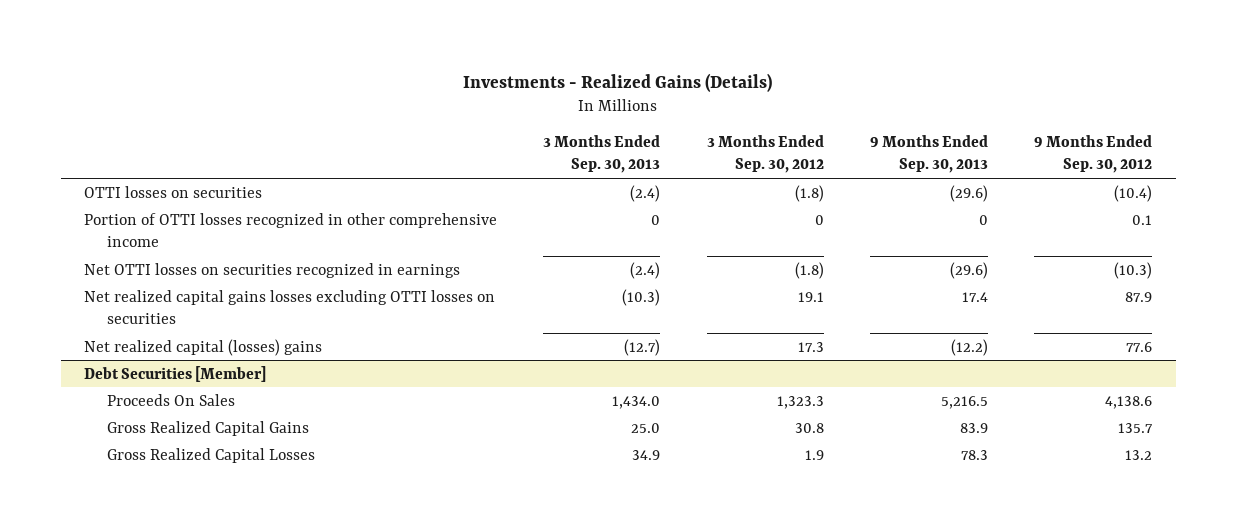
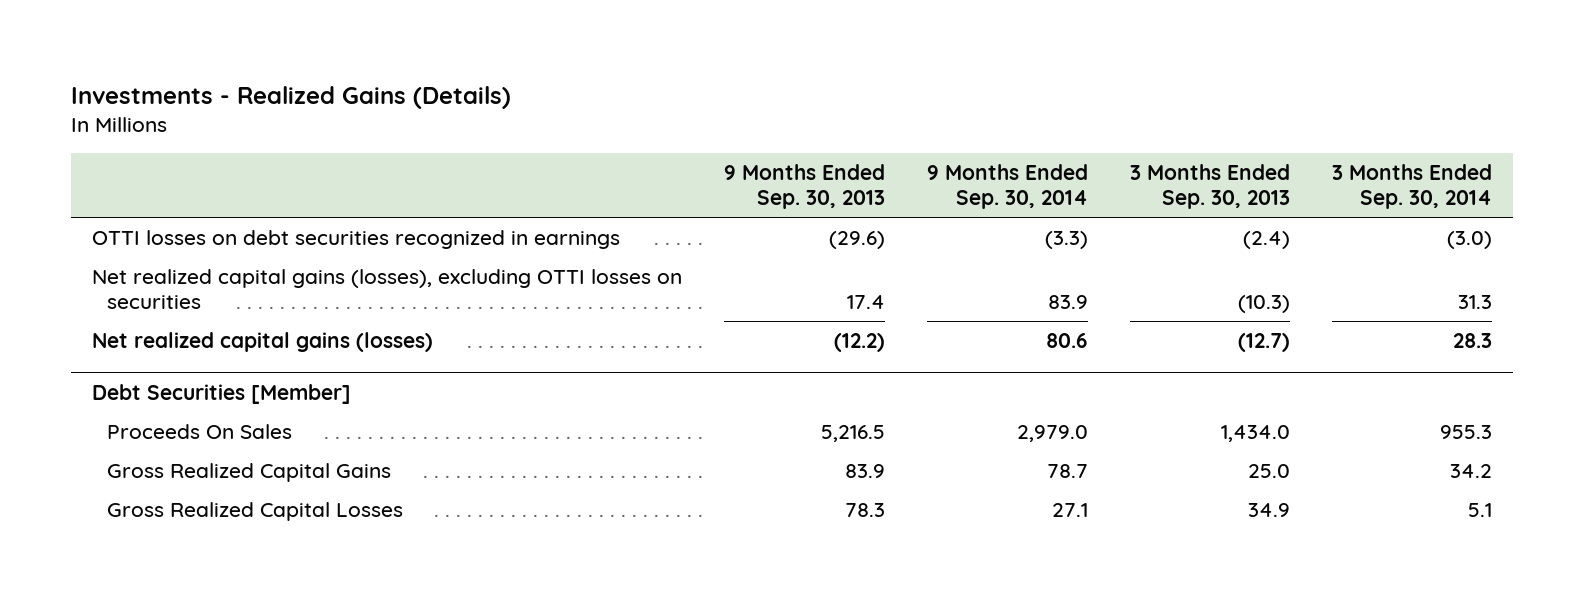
- | 3 Months Ended Sep. 30, 2013 | 3 Months Ended Sep. 30, 2012 | 9 Months Ended Sep. 30, 2013 | 9 Months Ended Sep. 30, 2012
+ | 9 Months Ended Sep. 30, 2013 | 9 Months Ended Sep. 30, 2014 | 3 Months Ended Sep. 30, 2013 | 3 Months Ended Sep. 30, 2014
- OTTI losses on securities | (2.4) | (1.8) | (29.6) | (10.4)
- Portion of OTTI losses recognized in other comprehensive income | 0 | 0 | 0 | 0.1
- Net OTTI losses on securities recognized in earnings | (2.4) | (1.8) | (29.6) | (10.3)
- Net realized capital gains losses excluding OTTI losses on securities | (10.3) | 19.1 | 17.4 | 87.9
- Net realized capital (losses) gains | (12.7) | 17.3 | (12.2) | 77.6
+ OTTI losses on debt securities recognized in earnings | (29.6) | (3.3) | (2.4) | (3.0)
+ Net realized capital gains (losses), excluding OTTI losses on securities | 17.4 | 83.9 | (10.3) | 31.3
+ Net realized capital gains (losses) | (12.2) | 80.6 | (12.7) | 28.3

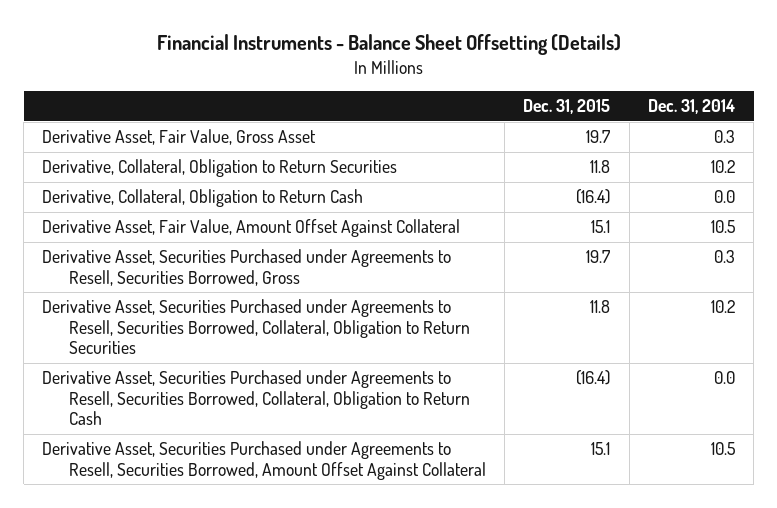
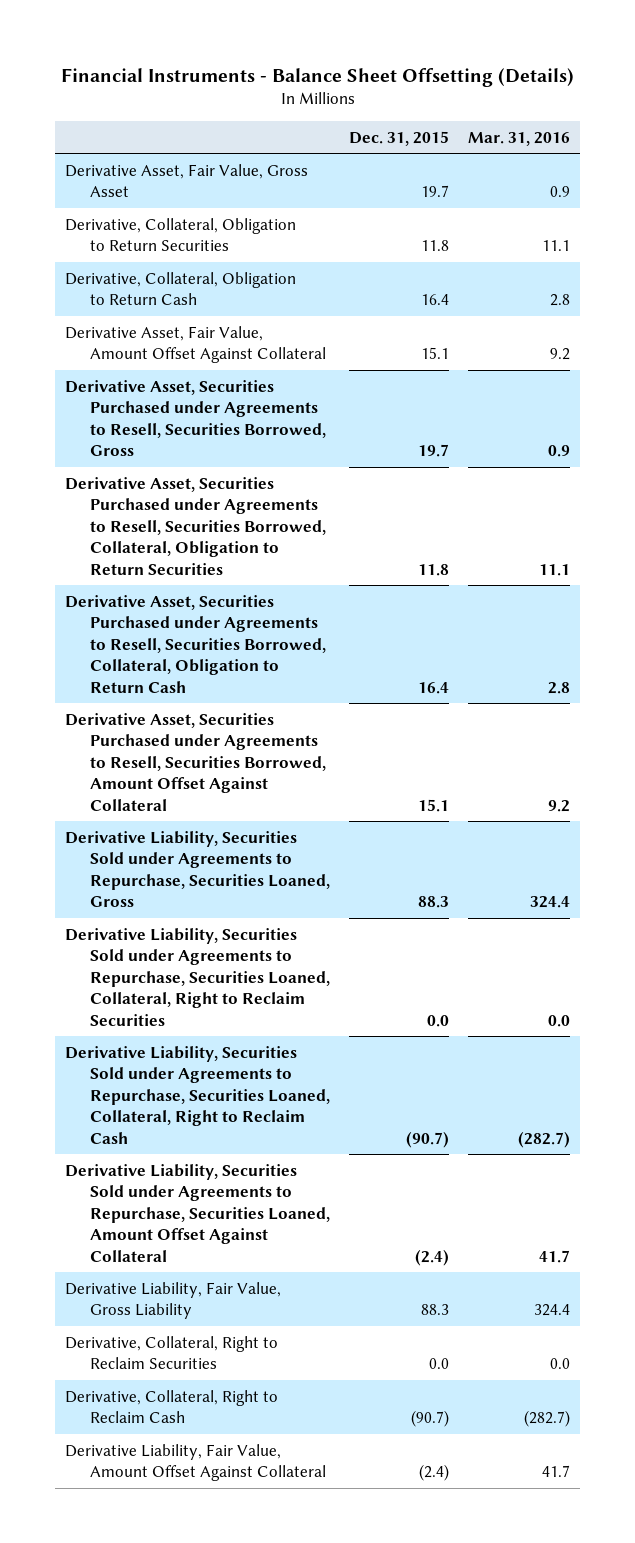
- | Dec. 31, 2015 | Dec. 31, 2014
+ | Dec. 31, 2015 | Mar. 31, 2016
- Derivative, Collateral, Obligation to Return Cash | (16.4) | 0.0
+ Derivative, Collateral, Obligation to Return Cash | 16.4 | 2.8
- Derivative Asset, Securities Purchased under Agreements to Resell, Securities Borrowed, Collateral, Obligation to Return Cash | (16.4) | 0.0
+ Derivative Asset, Securities Purchased under Agreements to Resell, Securities Borrowed, Collateral, Obligation to Return Cash | 16.4 | 2.8
+ Derivative Liability, Securities Sold under Agreements to Repurchase, Securities Loaned, Gross | 88.3 | 324.4
+ Derivative Liability, Securities Sold under Agreements to Repurchase, Securities Loaned, Collateral, Right to Reclaim Securities | 0.0 | 0.0
+ Derivative Liability, Securities Sold under Agreements to Repurchase, Securities Loaned, Collateral, Right to Reclaim Cash | (90.7) | (282.7)
+ Derivative Liability, Securities Sold under Agreements to Repurchase, Securities Loaned, Amount Offset Against Collateral | (2.4) | 41.7
+ Derivative Liability, Fair Value, Gross Liability | 88.3 | 324.4
+ Derivative, Collateral, Right to Reclaim Securities | 0.0 | 0.0
+ Derivative, Collateral, Right to Reclaim Cash | (90.7) | (282.7)
+ Derivative Liability, Fair Value, Amount Offset Against Collateral | (2.4) | 41.7

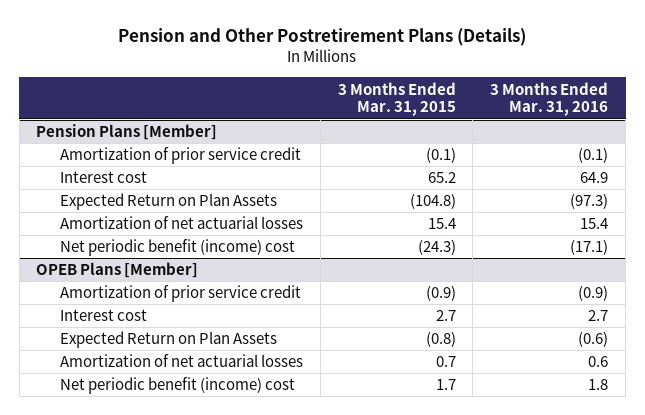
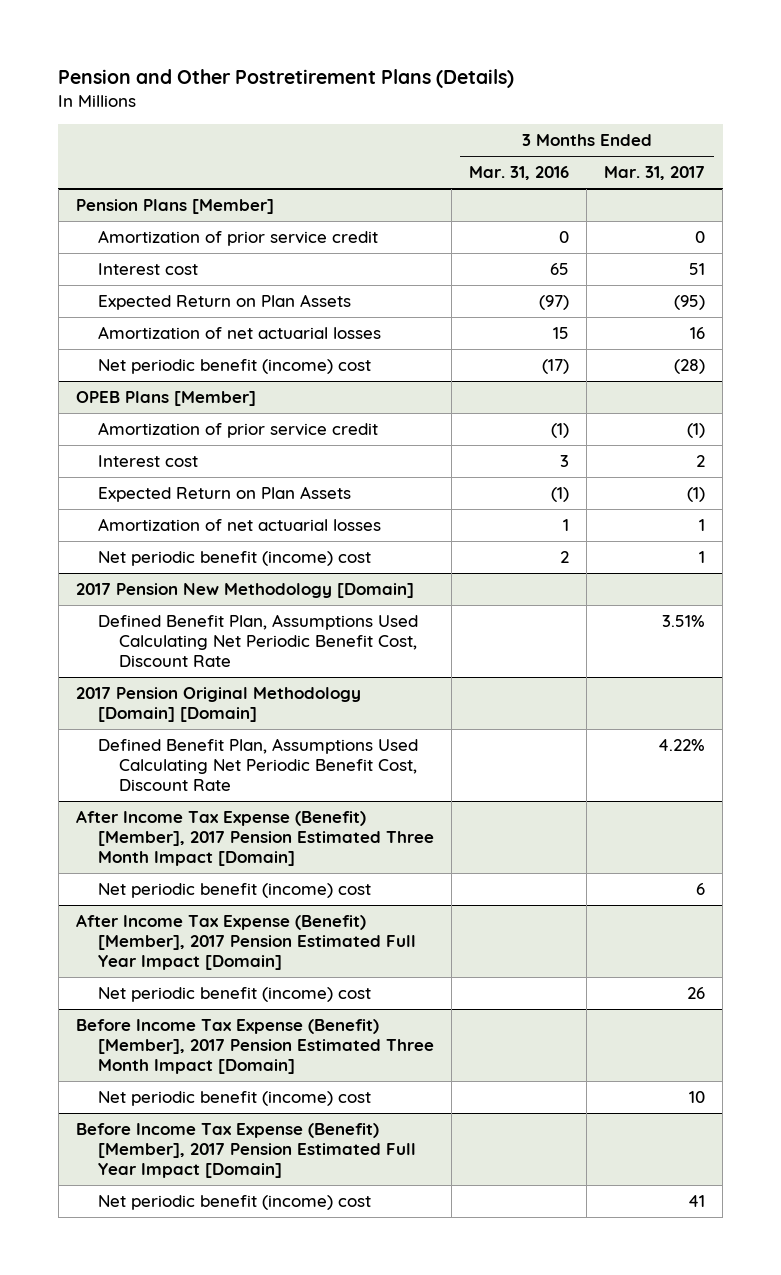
- | 3 Months Ended Mar. 31, 2015 | 3 Months Ended Mar. 31, 2016
+ | 3 Months Ended Mar. 31, 2016 | 3 Months Ended Mar. 31, 2017
@ Pension Plans [Member]
- Amortization of prior service credit | (0.1) | (0.1)
- Interest cost | 65.2 | 64.9
- Expected Return on Plan Assets | (104.8) | (97.3)
- Amortization of net actuarial losses | 15.4 | 15.4
- Net periodic benefit (income) cost | (24.3) | (17.1)
+ Amortization of prior service credit | 0 | 0
+ Interest cost | 65 | 51
+ Expected Return on Plan Assets | (97) | (95)
+ Amortization of net actuarial losses | 15 | 16
+ Net periodic benefit (income) cost | (17) | (28)
@ OPEB Plans [Member]
- Amortization of prior service credit | (0.9) | (0.9)
- Interest cost | 2.7 | 2.7
- Expected Return on Plan Assets | (0.8) | (0.6)
- Amortization of net actuarial losses | 0.7 | 0.6
- Net periodic benefit (income) cost | 1.7 | 1.8
+ Amortization of prior service credit | (1) | (1)
+ Interest cost | 3 | 2
+ Expected Return on Plan Assets | (1) | (1)
+ Amortization of net actuarial losses | 1 | 1
+ Net periodic benefit (income) cost | 2 | 1
+ 2017 Pension New Methodology [Domain]
+ Defined Benefit Plan, Assumptions Used Calculating Net Periodic Benefit Cost, Discount Rate | | 3.51%
+ 2017 Pension Original Methodology [Domain] [Domain]
+ Defined Benefit Plan, Assumptions Used Calculating Net Periodic Benefit Cost, Discount Rate | | 4.22%
+ After Income Tax Expense (Benefit) [Member], 2017 Pension Estimated Three Month Impact [Domain]
+ Net periodic benefit (income) cost | | 6
+ After Income Tax Expense (Benefit) [Member], 2017 Pension Estimated Full Year Impact [Domain]
+ Net periodic benefit (income) cost | | 26
+ Before Income Tax Expense (Benefit) [Member], 2017 Pension Estimated Three Month Impact [Domain]
+ Net periodic benefit (income) cost | | 10
+ Before Income Tax Expense (Benefit) [Member], 2017 Pension Estimated Full Year Impact [Domain]
+ Net periodic benefit (income) cost | | 41

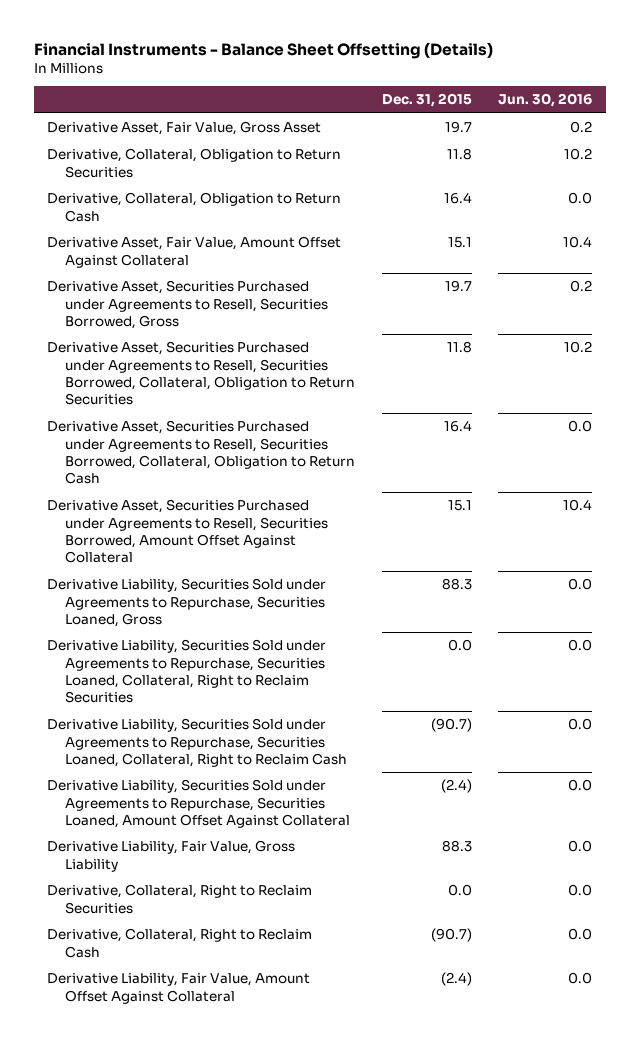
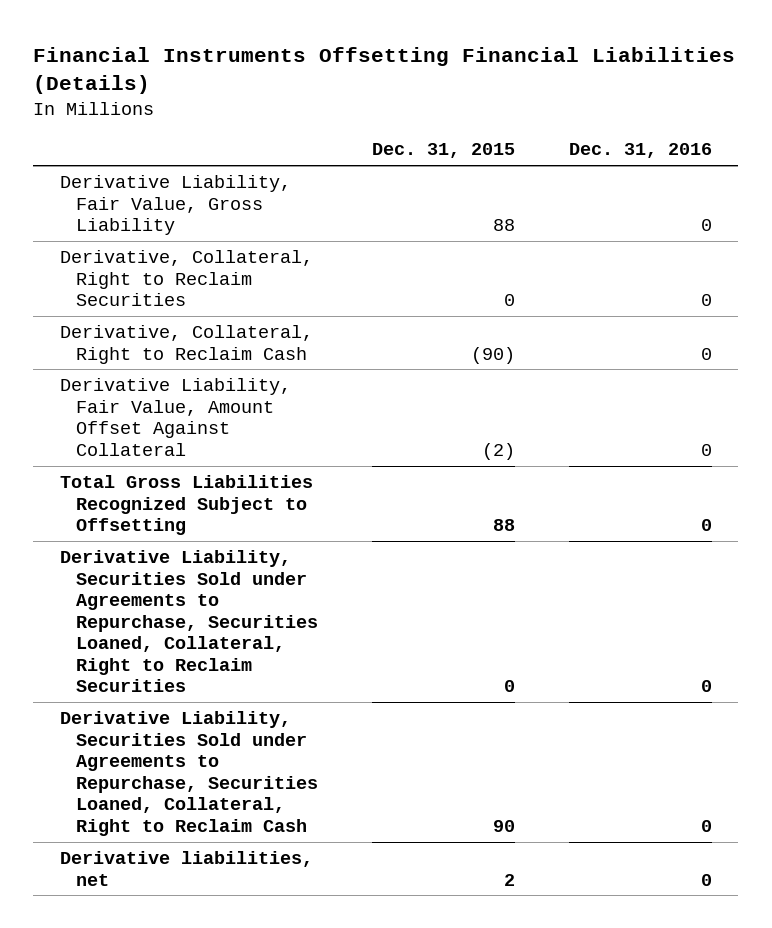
- Financial Instruments - Balance Sheet Offsetting (Details)
+ Financial Instruments Offsetting Financial Liabilities (Details)
- | Dec. 31, 2015 | Jun. 30, 2016
+ | Dec. 31, 2015 | Dec. 31, 2016
- Derivative Asset, Fair Value, Gross Asset | 19.7 | 0.2
- Derivative, Collateral, Obligation to Return Securities | 11.8 | 10.2
- Derivative, Collateral, Obligation to Return Cash | 16.4 | 0.0
- Derivative Asset, Fair Value, Amount Offset Against Collateral | 15.1 | 10.4
- Derivative Asset, Securities Purchased under Agreements to Resell, Securities Borrowed, Gross | 19.7 | 0.2
- Derivative Asset, Securities Purchased under Agreements to Resell, Securities Borrowed, Collateral, Obligation to Return Securities | 11.8 | 10.2
- Derivative Asset, Securities Purchased under Agreements to Resell, Securities Borrowed, Collateral, Obligation to Return Cash | 16.4 | 0.0
- Derivative Asset, Securities Purchased under Agreements to Resell, Securities Borrowed, Amount Offset Against Collateral | 15.1 | 10.4
- Derivative Liability, Securities Sold under Agreements to Repurchase, Securities Loaned, Gross | 88.3 | 0.0
- Derivative Liability, Securities Sold under Agreements to Repurchase, Securities Loaned, Collateral, Right to Reclaim Securities | 0.0 | 0.0
- Derivative Liability, Securities Sold under Agreements to Repurchase, Securities Loaned, Collateral, Right to Reclaim Cash | (90.7) | 0.0
- Derivative Liability, Securities Sold under Agreements to Repurchase, Securities Loaned, Amount Offset Against Collateral | (2.4) | 0.0
- Derivative Liability, Fair Value, Gross Liability | 88.3 | 0.0
- Derivative, Collateral, Right to Reclaim Securities | 0.0 | 0.0
- Derivative, Collateral, Right to Reclaim Cash | (90.7) | 0.0
- Derivative Liability, Fair Value, Amount Offset Against Collateral | (2.4) | 0.0
+ Derivative Liability, Fair Value, Gross Liability | 88 | 0
+ Derivative, Collateral, Right to Reclaim Securities | 0 | 0
+ Derivative, Collateral, Right to Reclaim Cash | (90) | 0
+ Derivative Liability, Fair Value, Amount Offset Against Collateral | (2) | 0
+ Total Gross Liabilities Recognized Subject to Offsetting | 88 | 0
+ Derivative Liability, Securities Sold under Agreements to Repurchase, Securities Loaned, Collateral, Right to Reclaim Securities | 0 | 0
+ Derivative Liability, Securities Sold under Agreements to Repurchase, Securities Loaned, Collateral, Right to Reclaim Cash | 90 | 0
+ Derivative liabilities, net | 2 | 0

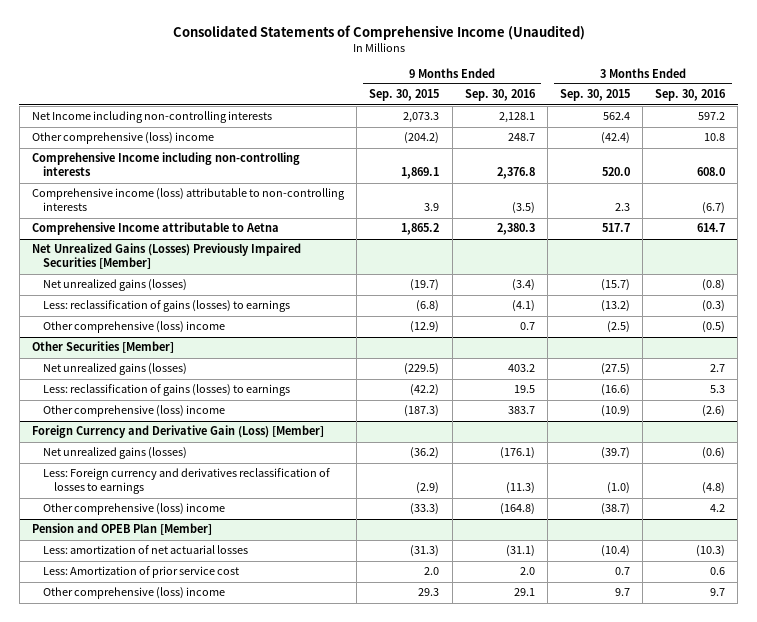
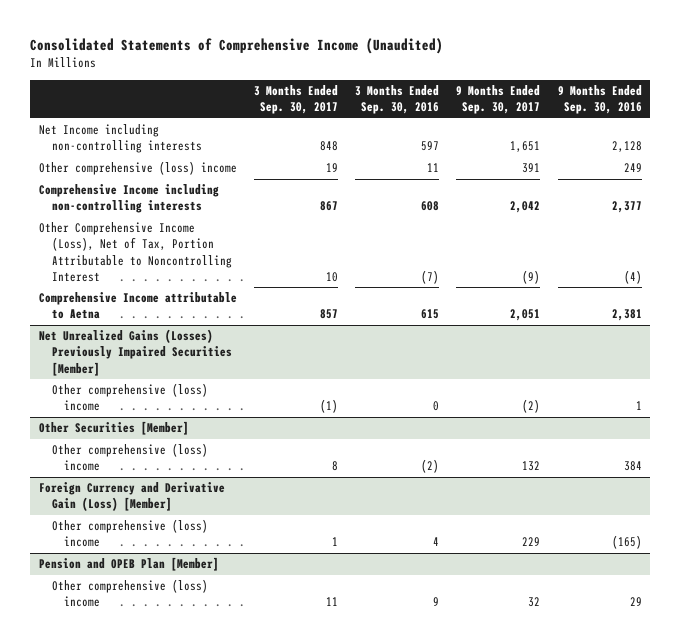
- | 9 Months Ended Sep. 30, 2015 | 9 Months Ended Sep. 30, 2016 | 3 Months Ended Sep. 30, 2015 | 3 Months Ended Sep. 30, 2016
+ | 3 Months Ended Sep. 30, 2017 | 3 Months Ended Sep. 30, 2016 | 9 Months Ended Sep. 30, 2017 | 9 Months Ended Sep. 30, 2016
- Net Income including non-controlling interests | 2,073.3 | 2,128.1 | 562.4 | 597.2
- Other comprehensive (loss) income | (204.2) | 248.7 | (42.4) | 10.8
- Comprehensive Income including non-controlling interests | 1,869.1 | 2,376.8 | 520.0 | 608.0
- Comprehensive income (loss) attributable to non-controlling interests | 3.9 | (3.5) | 2.3 | (6.7)
- Comprehensive Income attributable to Aetna | 1,865.2 | 2,380.3 | 517.7 | 614.7
+ Net Income including non-controlling interests | 848 | 597 | 1,651 | 2,128
+ Other comprehensive (loss) income | 19 | 11 | 391 | 249
+ Comprehensive Income including non-controlling interests | 867 | 608 | 2,042 | 2,377
+ Other Comprehensive Income (Loss), Net of Tax, Portion Attributable to Noncontrolling Interest | 10 | (7) | (9) | (4)
+ Comprehensive Income attributable to Aetna | 857 | 615 | 2,051 | 2,381
@ Net Unrealized Gains (Losses) Previously Impaired Securities [Member]
- Net unrealized gains (losses) | (19.7) | (3.4) | (15.7) | (0.8)
- Less: reclassification of gains (losses) to earnings | (6.8) | (4.1) | (13.2) | (0.3)
- Other comprehensive (loss) income | (12.9) | 0.7 | (2.5) | (0.5)
+ Other comprehensive (loss) income | (1) | 0 | (2) | 1
@ Other Securities [Member]
- Net unrealized gains (losses) | (229.5) | 403.2 | (27.5) | 2.7
- Less: reclassification of gains (losses) to earnings | (42.2) | 19.5 | (16.6) | 5.3
- Other comprehensive (loss) income | (187.3) | 383.7 | (10.9) | (2.6)
+ Other comprehensive (loss) income | 8 | (2) | 132 | 384
@ Foreign Currency and Derivative Gain (Loss) [Member]
- Net unrealized gains (losses) | (36.2) | (176.1) | (39.7) | (0.6)
- Less: Foreign currency and derivatives reclassification of losses to earnings | (2.9) | (11.3) | (1.0) | (4.8)
- Other comprehensive (loss) income | (33.3) | (164.8) | (38.7) | 4.2
+ Other comprehensive (loss) income | 1 | 4 | 229 | (165)
@ Pension and OPEB Plan [Member]
- Less: amortization of net actuarial losses | (31.3) | (31.1) | (10.4) | (10.3)
- Less: Amortization of prior service cost | 2.0 | 2.0 | 0.7 | 0.6
- Other comprehensive (loss) income | 29.3 | 29.1 | 9.7 | 9.7
+ Other comprehensive (loss) income | 11 | 9 | 32 | 29

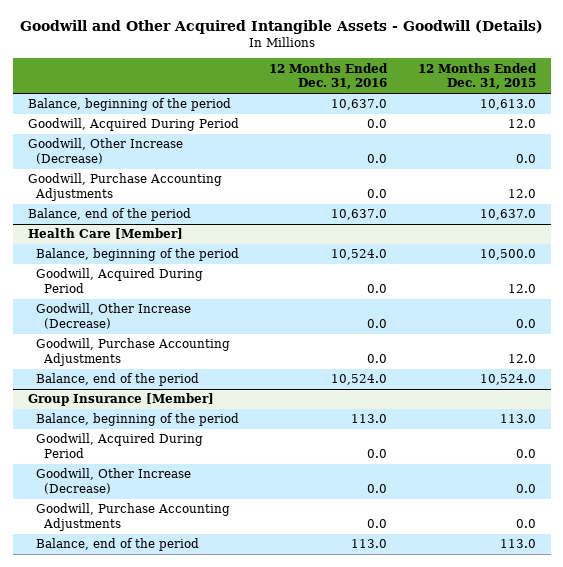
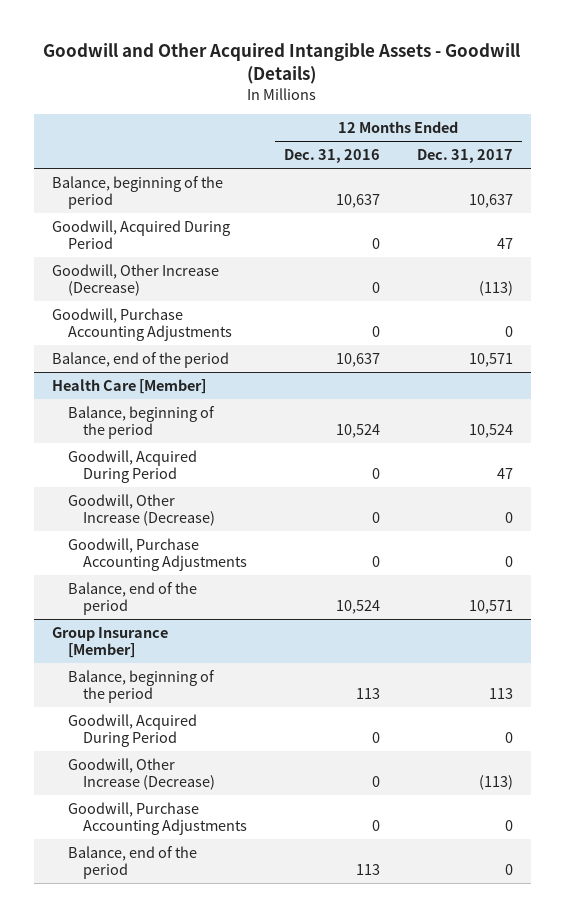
- | 12 Months Ended Dec. 31, 2016 | 12 Months Ended Dec. 31, 2015
+ | 12 Months Ended Dec. 31, 2016 | 12 Months Ended Dec. 31, 2017
- Balance, beginning of the period | 10,637.0 | 10,613.0
- Goodwill, Acquired During Period | 0.0 | 12.0
- Goodwill, Other Increase (Decrease) | 0.0 | 0.0
- Goodwill, Purchase Accounting Adjustments | 0.0 | 12.0
- Balance, end of the period | 10,637.0 | 10,637.0
+ Balance, beginning of the period | 10,637 | 10,637
+ Goodwill, Acquired During Period | 0 | 47
+ Goodwill, Other Increase (Decrease) | 0 | (113)
+ Goodwill, Purchase Accounting Adjustments | 0 | 0
+ Balance, end of the period | 10,637 | 10,571
@ Health Care [Member]
- Balance, beginning of the period | 10,524.0 | 10,500.0
- Goodwill, Acquired During Period | 0.0 | 12.0
- Goodwill, Other Increase (Decrease) | 0.0 | 0.0
- Goodwill, Purchase Accounting Adjustments | 0.0 | 12.0
- Balance, end of the period | 10,524.0 | 10,524.0
+ Balance, beginning of the period | 10,524 | 10,524
+ Goodwill, Acquired During Period | 0 | 47
+ Goodwill, Other Increase (Decrease) | 0 | 0
+ Goodwill, Purchase Accounting Adjustments | 0 | 0
+ Balance, end of the period | 10,524 | 10,571
@ Group Insurance [Member]
- Balance, beginning of the period | 113.0 | 113.0
- Goodwill, Acquired During Period | 0.0 | 0.0
- Goodwill, Other Increase (Decrease) | 0.0 | 0.0
- Goodwill, Purchase Accounting Adjustments | 0.0 | 0.0
- Balance, end of the period | 113.0 | 113.0
+ Balance, beginning of the period | 113 | 113
+ Goodwill, Acquired During Period | 0 | 0
+ Goodwill, Other Increase (Decrease) | 0 | (113)
+ Goodwill, Purchase Accounting Adjustments | 0 | 0
+ Balance, end of the period | 113 | 0

